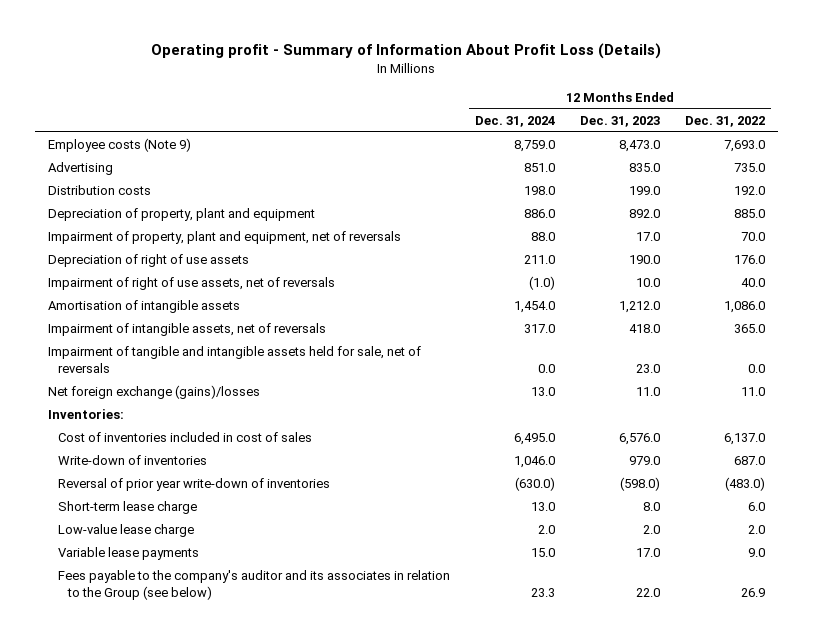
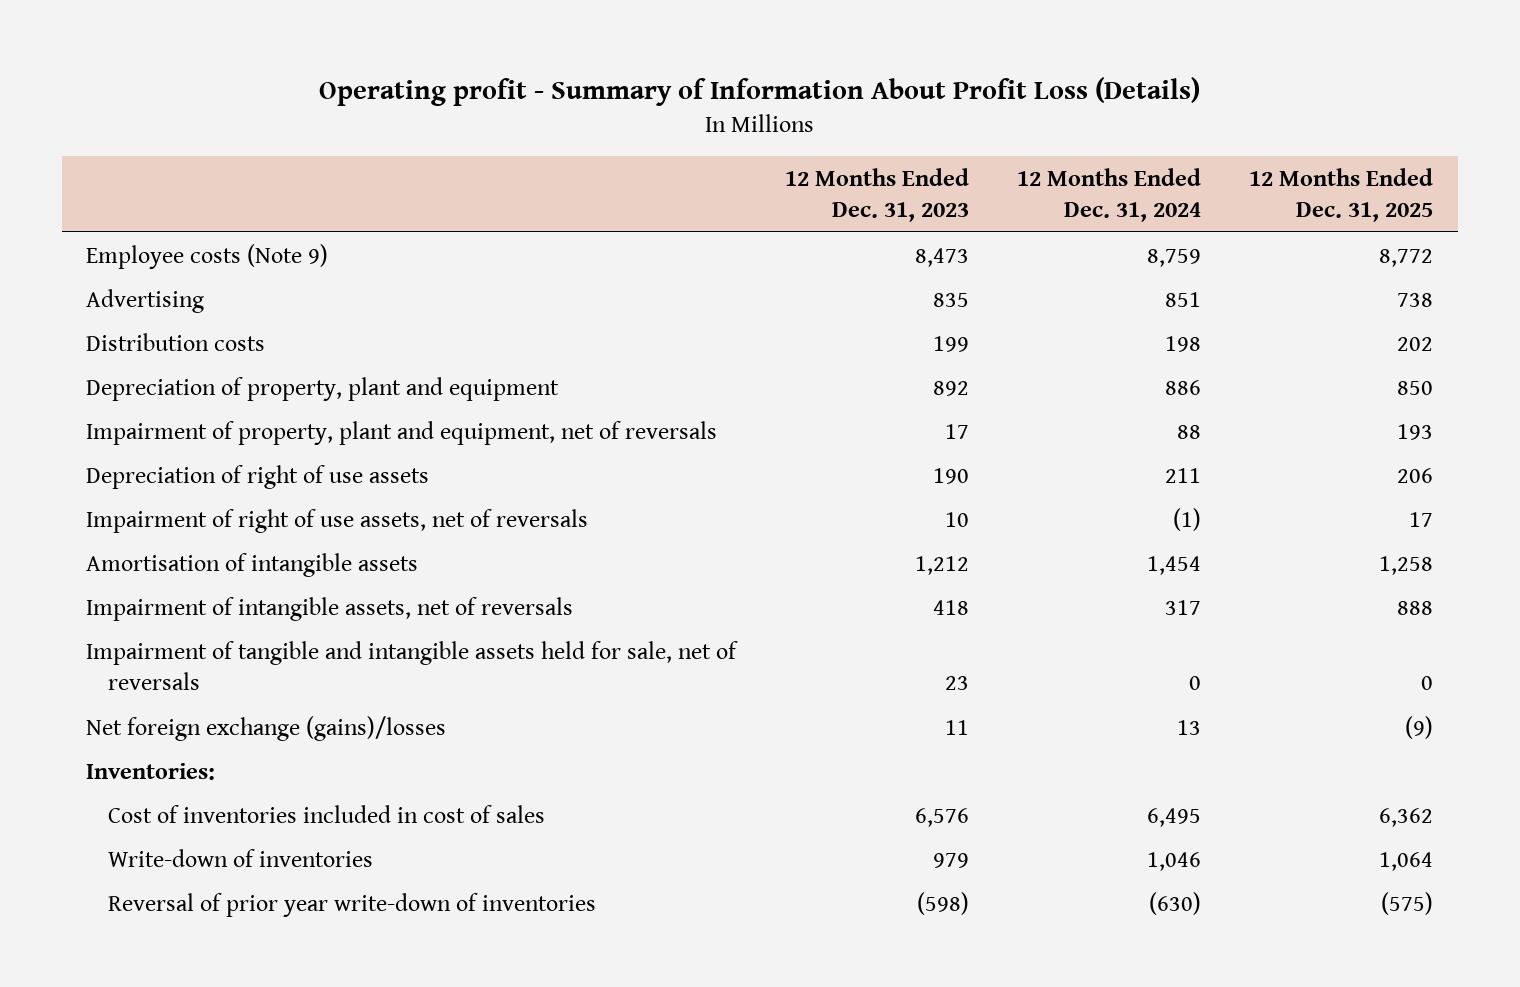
- | 12 Months Ended Dec. 31, 2024 | 12 Months Ended Dec. 31, 2023 | 12 Months Ended Dec. 31, 2022
+ | 12 Months Ended Dec. 31, 2023 | 12 Months Ended Dec. 31, 2024 | 12 Months Ended Dec. 31, 2025
- Employee costs (Note 9) | 8,759.0 | 8,473.0 | 7,693.0
- Advertising | 851.0 | 835.0 | 735.0
- Distribution costs | 198.0 | 199.0 | 192.0
- Depreciation of property, plant and equipment | 886.0 | 892.0 | 885.0
- Impairment of property, plant and equipment, net of reversals | 88.0 | 17.0 | 70.0
- Depreciation of right of use assets | 211.0 | 190.0 | 176.0
- Impairment of right of use assets, net of reversals | (1.0) | 10.0 | 40.0
- Amortisation of intangible assets | 1,454.0 | 1,212.0 | 1,086.0
- Impairment of intangible assets, net of reversals | 317.0 | 418.0 | 365.0
- Impairment of tangible and intangible assets held for sale, net of reversals | 0.0 | 23.0 | 0.0
- Net foreign exchange (gains)/losses | 13.0 | 11.0 | 11.0
+ Employee costs (Note 9) | 8,473 | 8,759 | 8,772
+ Advertising | 835 | 851 | 738
+ Distribution costs | 199 | 198 | 202
+ Depreciation of property, plant and equipment | 892 | 886 | 850
+ Impairment of property, plant and equipment, net of reversals | 17 | 88 | 193
+ Depreciation of right of use assets | 190 | 211 | 206
+ Impairment of right of use assets, net of reversals | 10 | (1) | 17
+ Amortisation of intangible assets | 1,212 | 1,454 | 1,258
+ Impairment of intangible assets, net of reversals | 418 | 317 | 888
+ Impairment of tangible and intangible assets held for sale, net of reversals | 23 | 0 | 0
+ Net foreign exchange (gains)/losses | 11 | 13 | (9)
- Cost of inventories included in cost of sales | 6,495.0 | 6,576.0 | 6,137.0
- Write-down of inventories | 1,046.0 | 979.0 | 687.0
- Reversal of prior year write-down of inventories | (630.0) | (598.0) | (483.0)
- Short-term lease charge | 13.0 | 8.0 | 6.0
- Low-value lease charge | 2.0 | 2.0 | 2.0
- Variable lease payments | 15.0 | 17.0 | 9.0
- Fees payable to the company's auditor and its associates in relation to the Group (see below) | 23.3 | 22.0 | 26.9
+ Cost of inventories included in cost of sales | 6,576 | 6,495 | 6,362
+ Write-down of inventories | 979 | 1,046 | 1,064
+ Reversal of prior year write-down of inventories | (598) | (630) | (575)

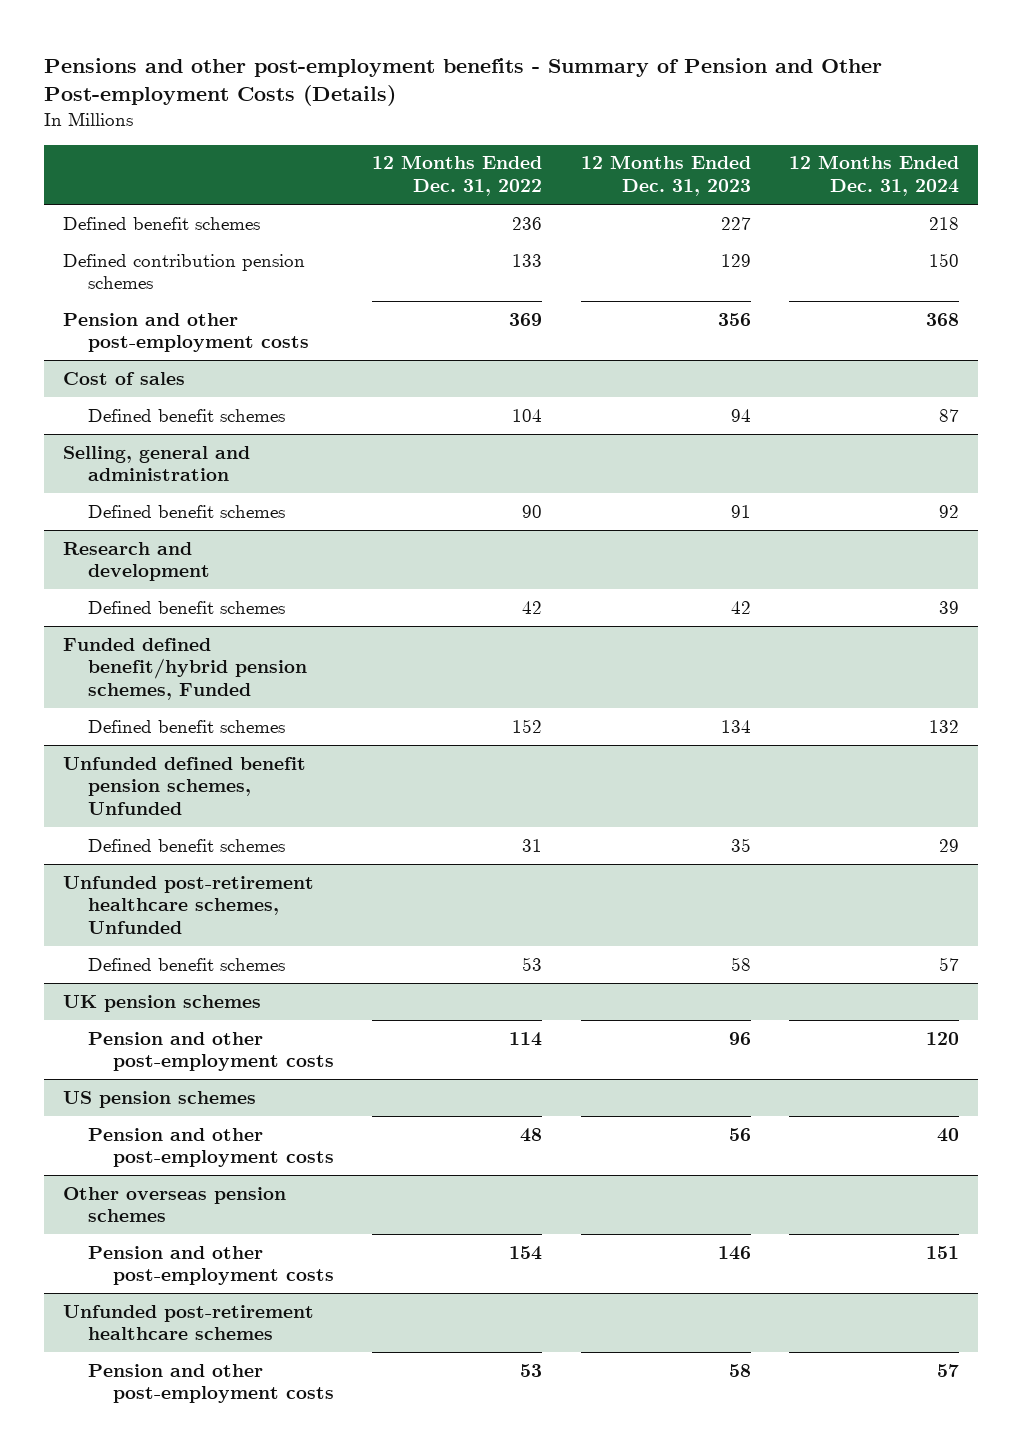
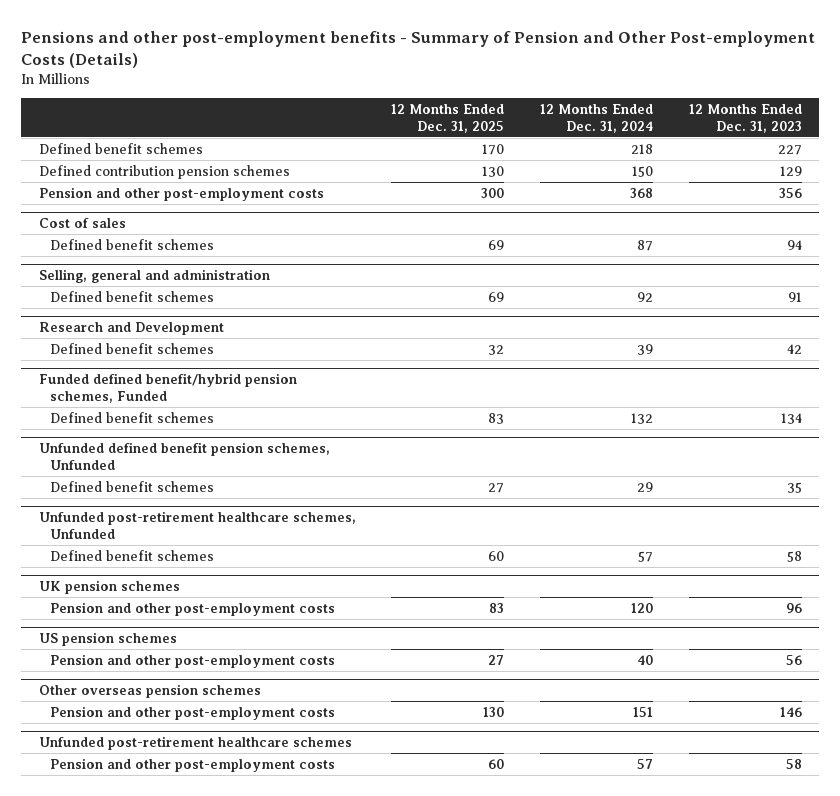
- | 12 Months Ended Dec. 31, 2022 | 12 Months Ended Dec. 31, 2023 | 12 Months Ended Dec. 31, 2024
+ | 12 Months Ended Dec. 31, 2025 | 12 Months Ended Dec. 31, 2024 | 12 Months Ended Dec. 31, 2023
- Research and development
+ Research and Development

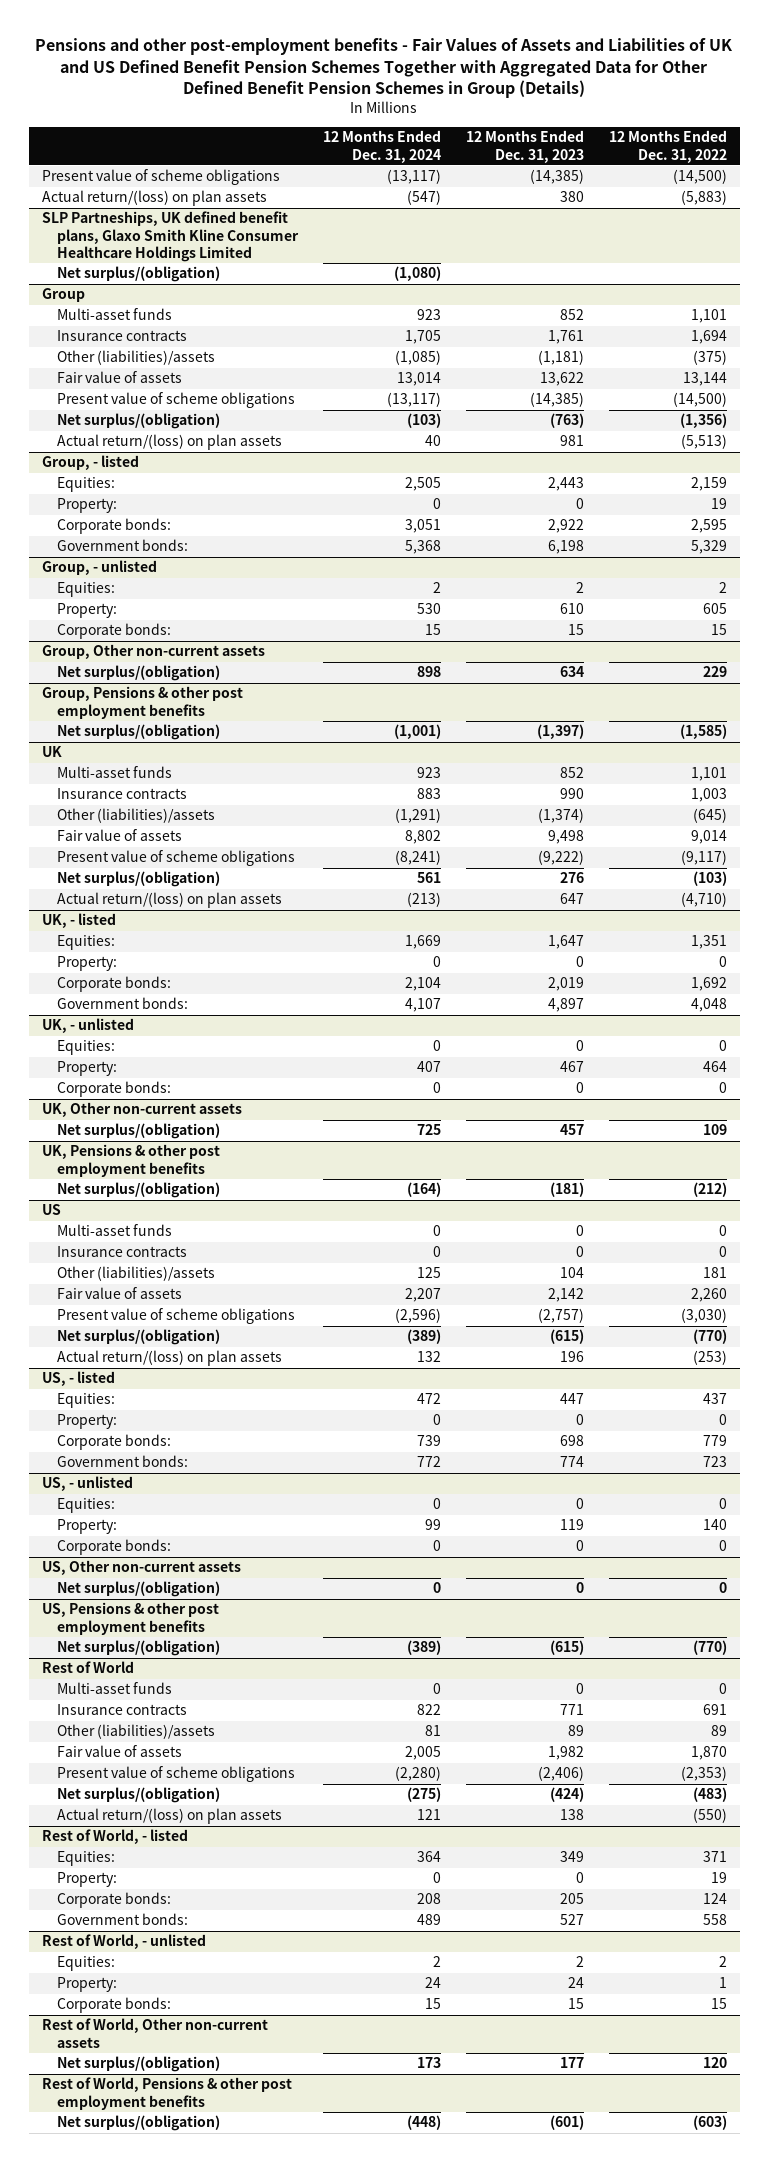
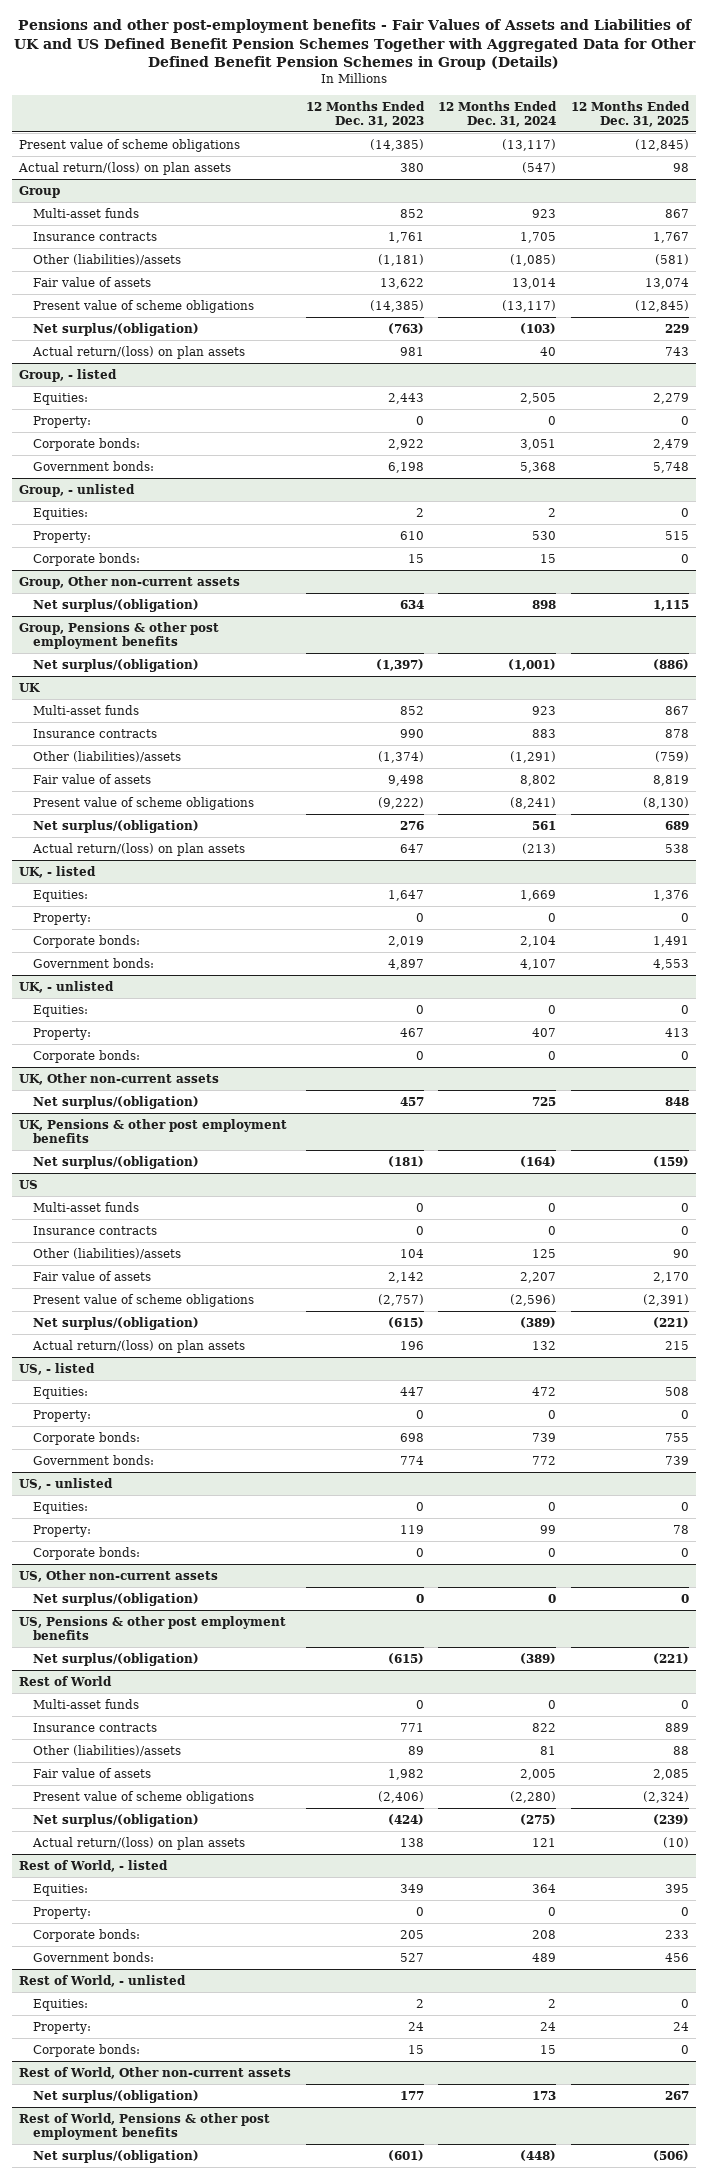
- | 12 Months Ended Dec. 31, 2024 | 12 Months Ended Dec. 31, 2023 | 12 Months Ended Dec. 31, 2022
+ | 12 Months Ended Dec. 31, 2023 | 12 Months Ended Dec. 31, 2024 | 12 Months Ended Dec. 31, 2025
- SLP Partneships, UK defined benefit plans, Glaxo Smith Kline Consumer Healthcare Holdings Limited
- Net surplus/(obligation) | (1,080) | |

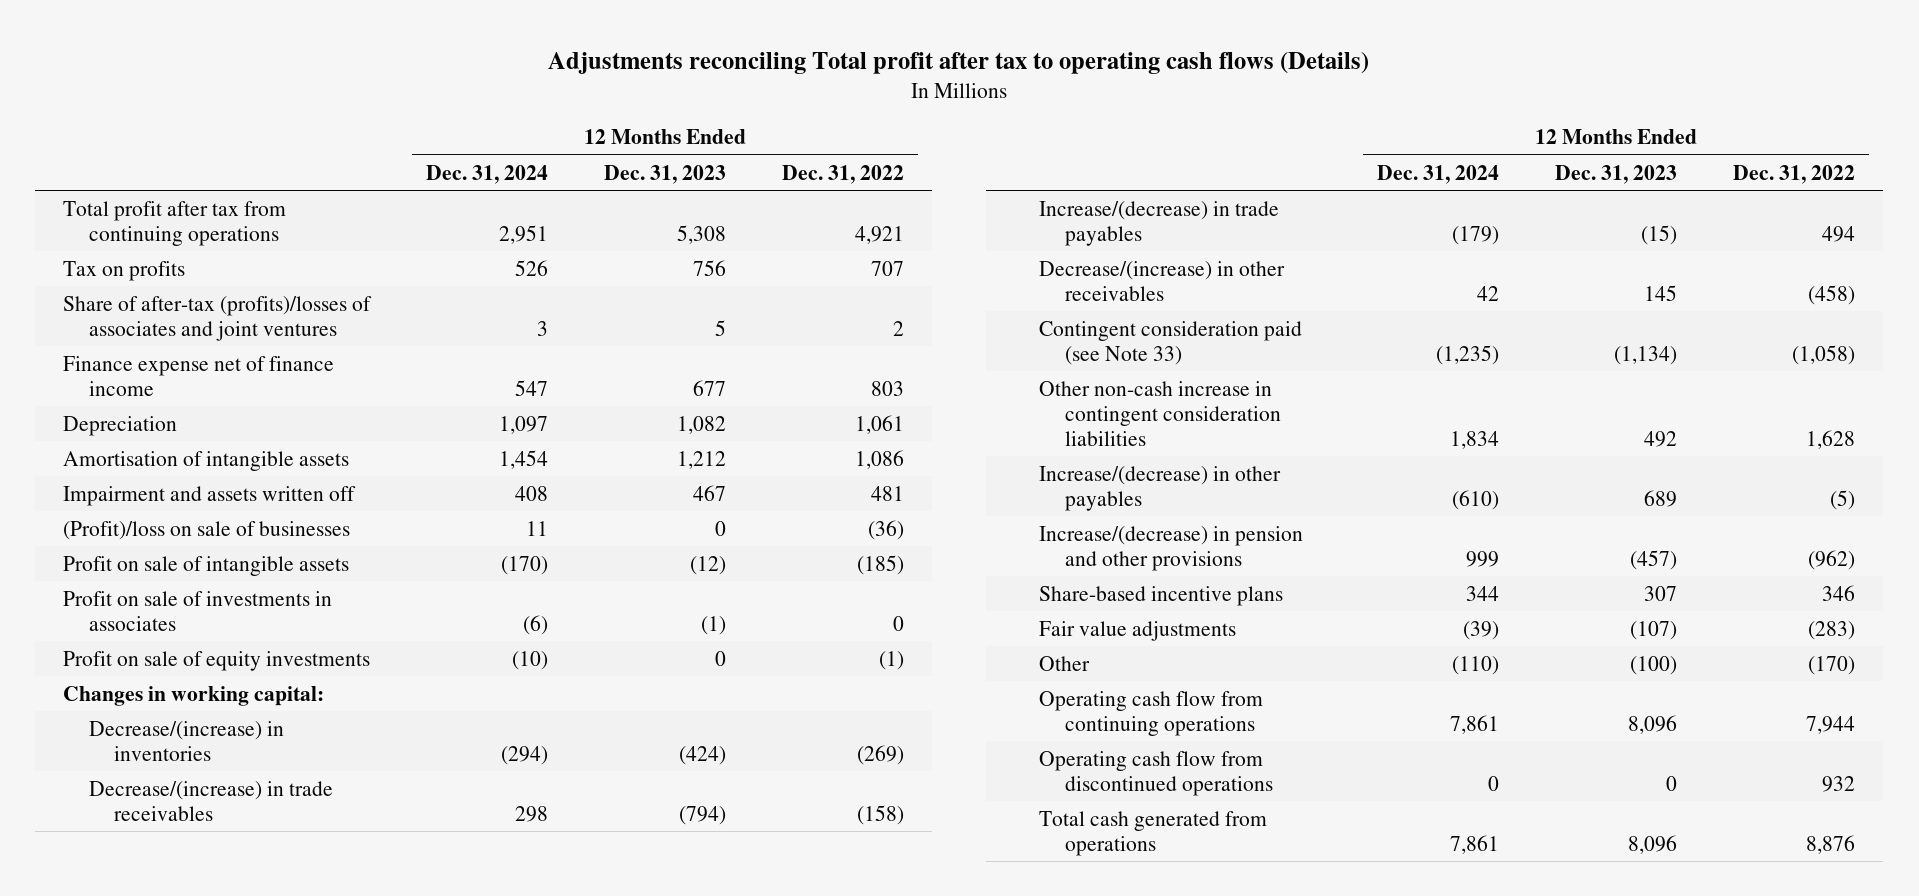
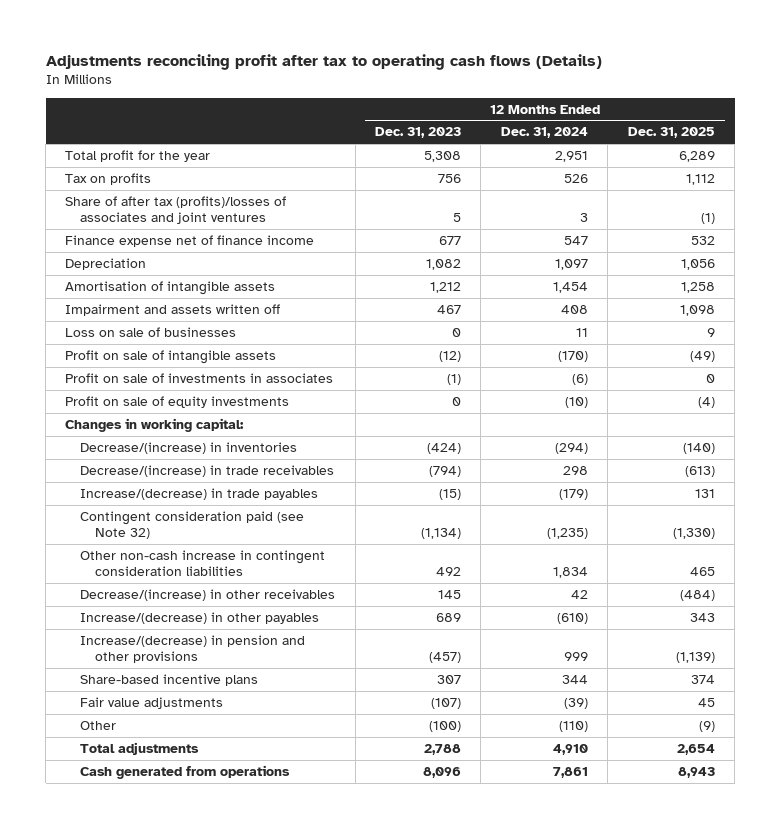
- Adjustments reconciling Total profit after tax to operating cash flows (Details)
+ Adjustments reconciling profit after tax to operating cash flows (Details)
- | 12 Months Ended Dec. 31, 2024 | 12 Months Ended Dec. 31, 2023 | 12 Months Ended Dec. 31, 2022
+ | 12 Months Ended Dec. 31, 2023 | 12 Months Ended Dec. 31, 2024 | 12 Months Ended Dec. 31, 2025
- Total profit after tax from continuing operations | 2,951 | 5,308 | 4,921
+ Total profit for the year | 5,308 | 2,951 | 6,289
- Share of after-tax (profits)/losses of associates and joint ventures | 3 | 5 | 2
+ Share of after tax (profits)/losses of associates and joint ventures | 5 | 3 | (1)
- (Profit)/loss on sale of businesses | 11 | 0 | (36)
+ Loss on sale of businesses | 0 | 11 | 9
- Contingent consideration paid (see Note 33) | (1,235) | (1,134) | (1,058)
+ Contingent consideration paid (see Note 32) | (1,134) | (1,235) | (1,330)
moved down: Decrease/(increase) in other receivables | 145 | 42 | (484)
- Operating cash flow from continuing operations | 7,861 | 8,096 | 7,944
- Operating cash flow from discontinued operations | 0 | 0 | 932
- Total cash generated from operations | 7,861 | 8,096 | 8,876
+ Total adjustments | 2,788 | 4,910 | 2,654
+ Cash generated from operations | 8,096 | 7,861 | 8,943

